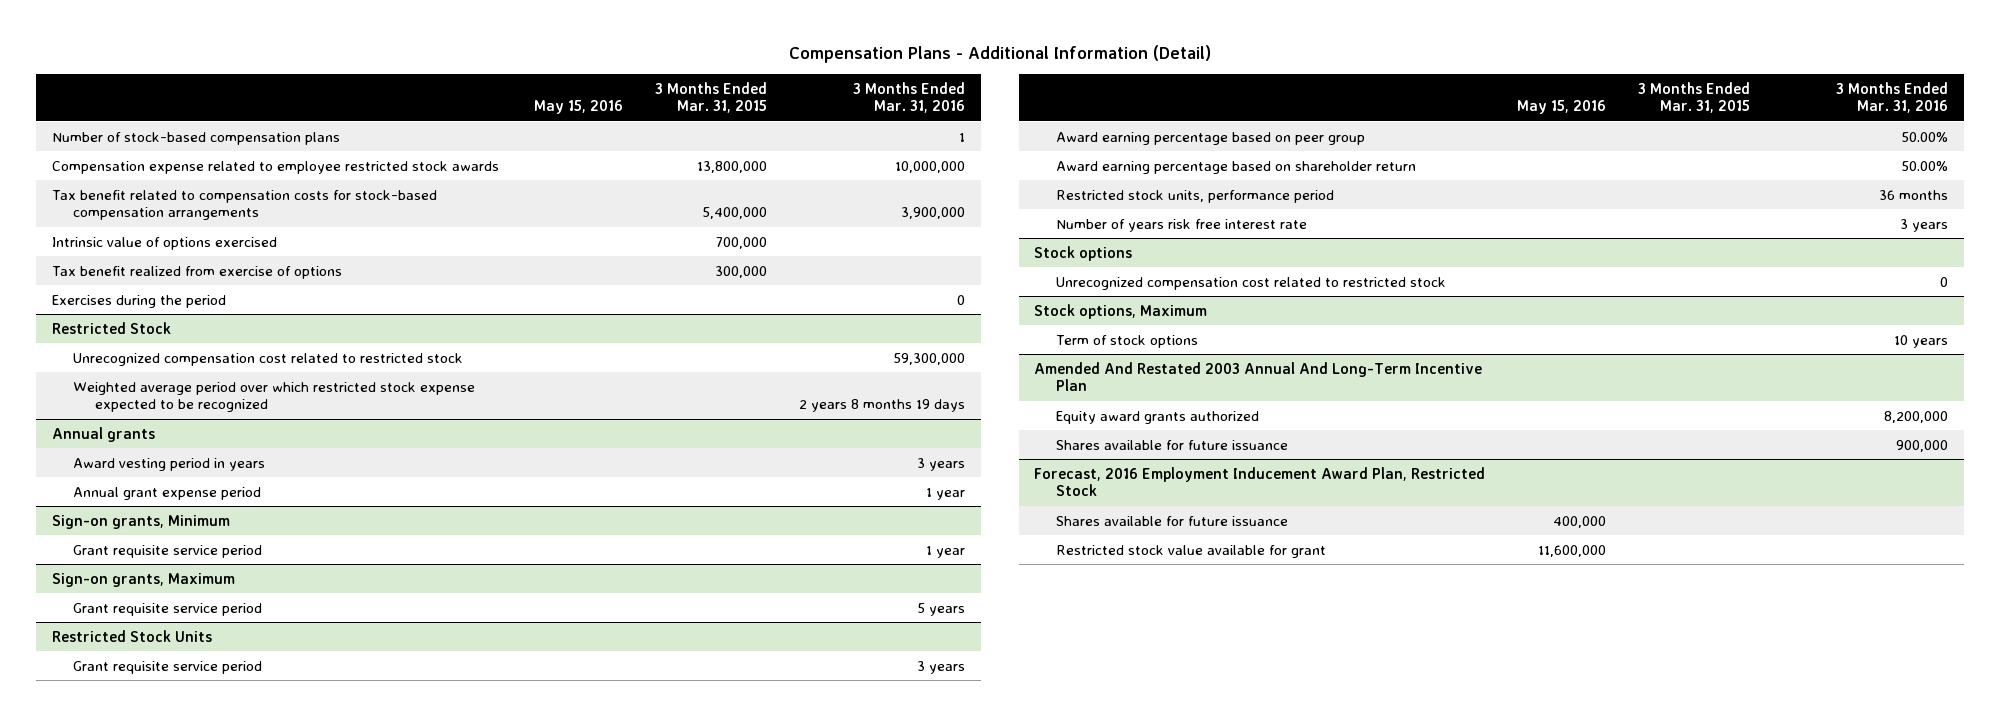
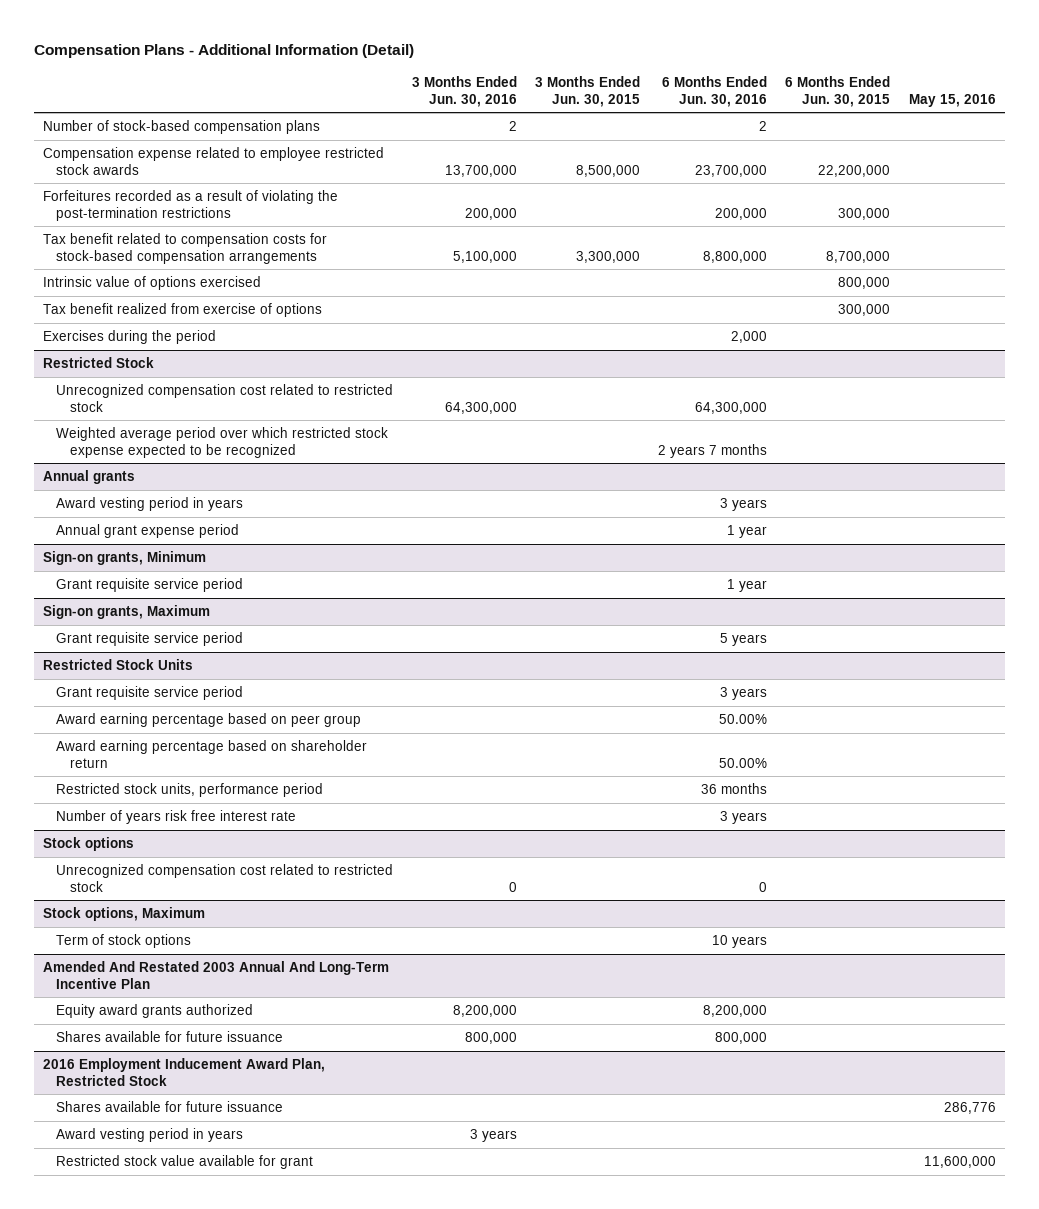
- | May 15, 2016 | 3 Months Ended Mar. 31, 2015 | 3 Months Ended Mar. 31, 2016
+ | 3 Months Ended Jun. 30, 2016 | 3 Months Ended Jun. 30, 2015 | 6 Months Ended Jun. 30, 2016 | 6 Months Ended Jun. 30, 2015 | May 15, 2016
+ Forfeitures recorded as a result of violating the post-termination restrictions | 200,000 | | 200,000 | 300,000 |
- Forecast, 2016 Employment Inducement Award Plan, Restricted Stock
- Shares available for future issuance | 400,000 | |
+ 2016 Employment Inducement Award Plan, Restricted Stock
+ Shares available for future issuance | | | | | 286,776
+ Award vesting period in years | 3 years | | | |

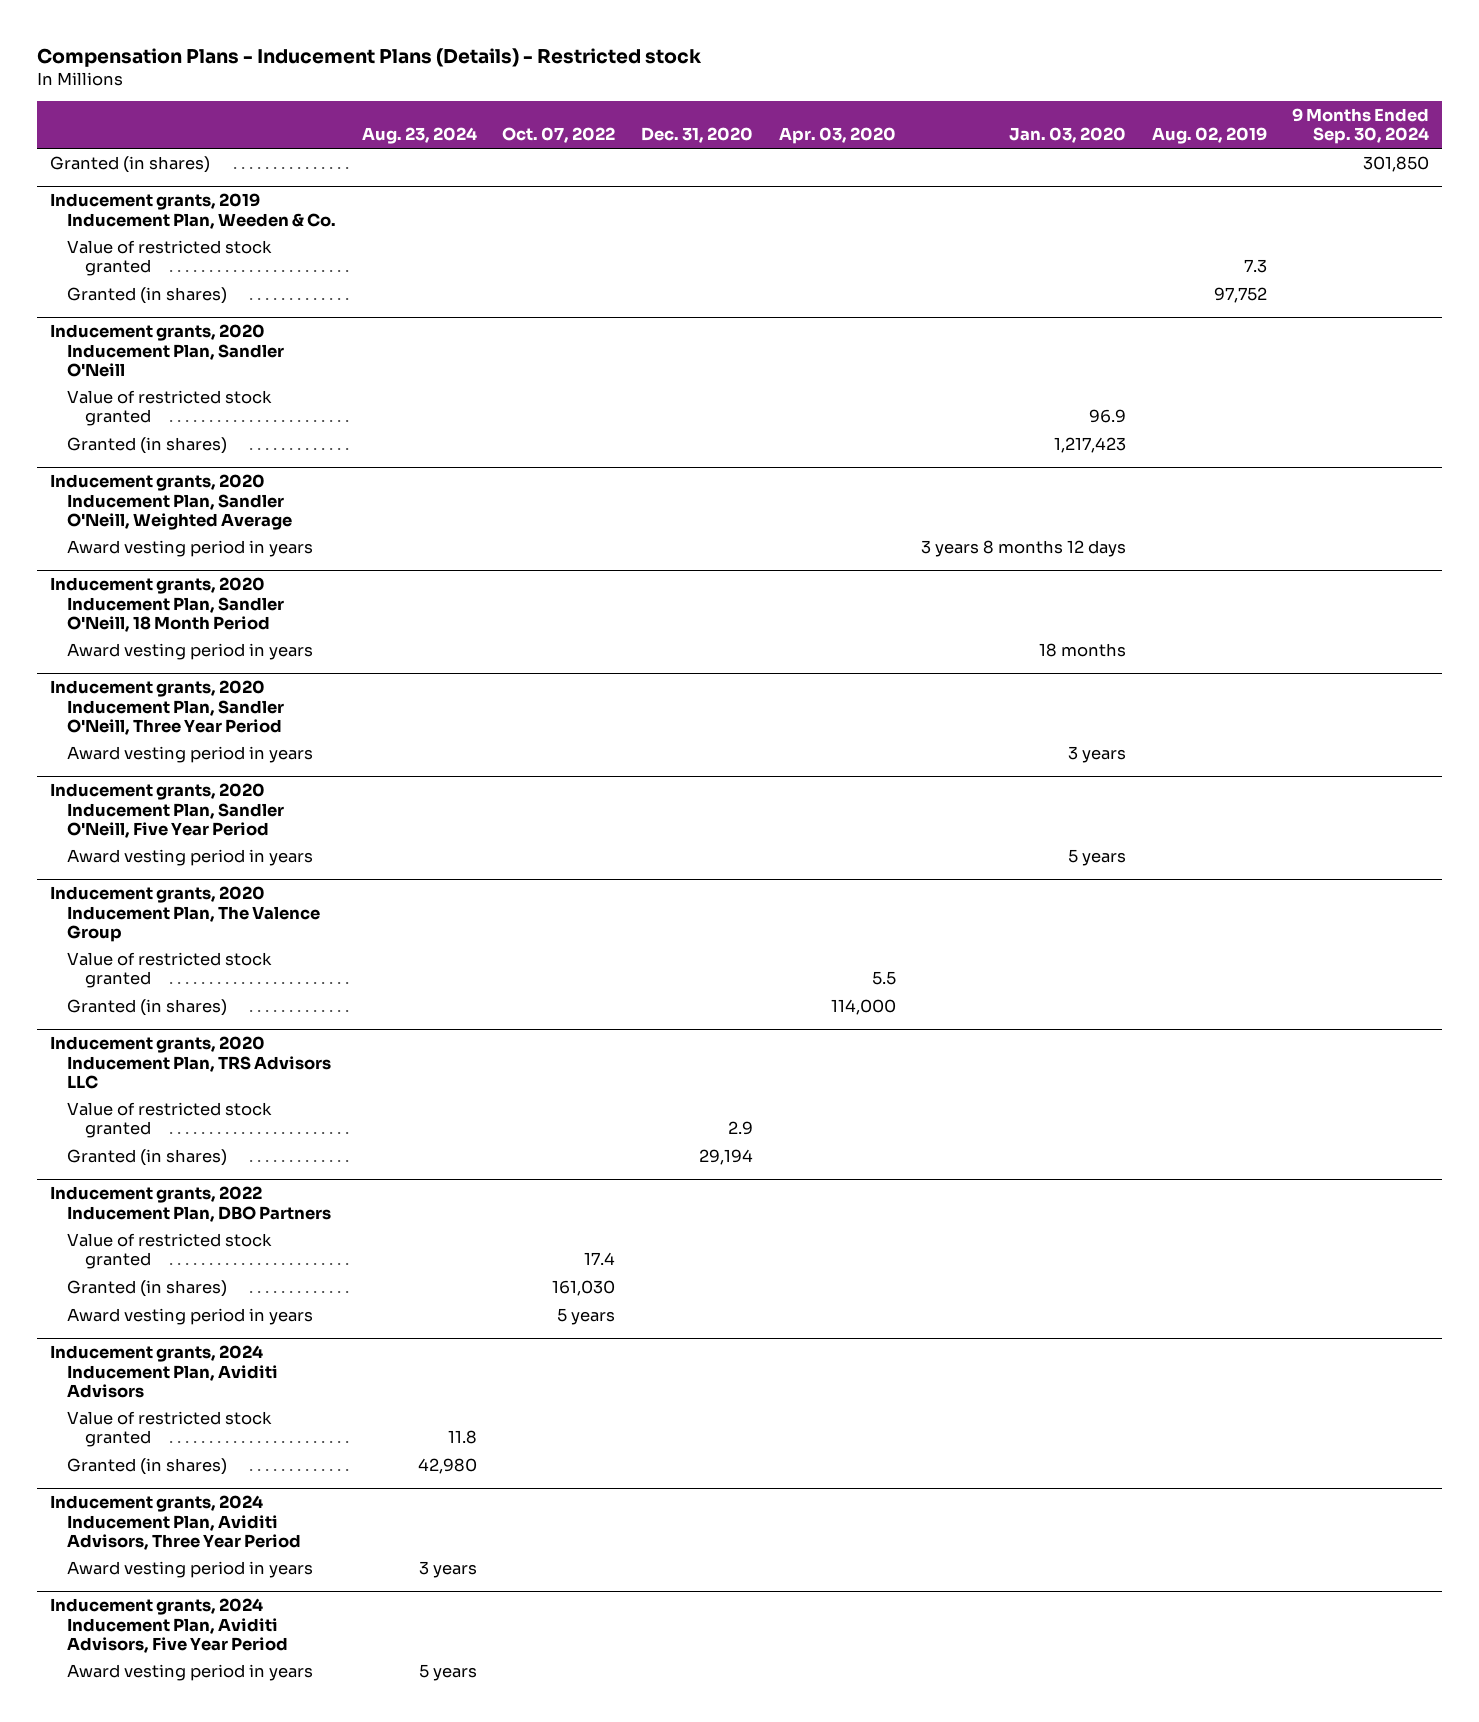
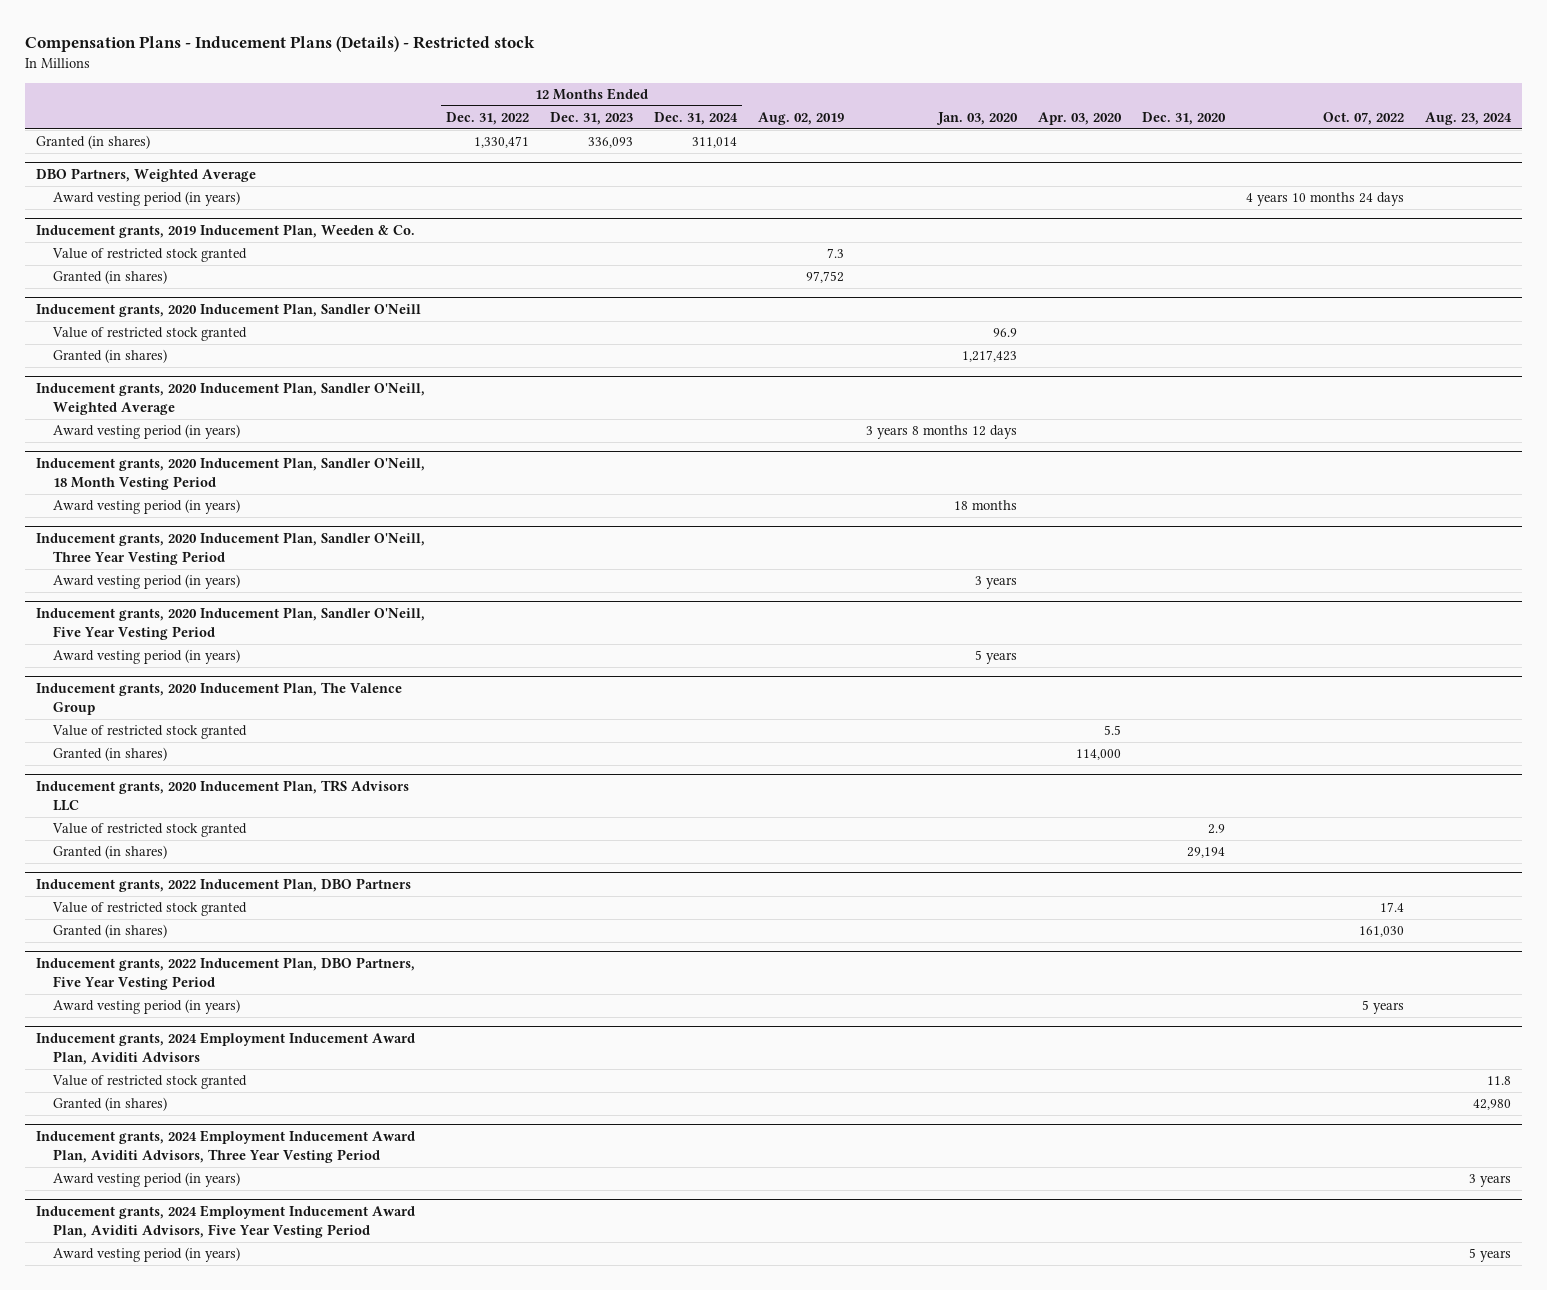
- | Aug. 23, 2024 | Oct. 07, 2022 | Dec. 31, 2020 | Apr. 03, 2020 | Jan. 03, 2020 | Aug. 02, 2019 | 9 Months Ended Sep. 30, 2024
+ | 12 Months Ended Dec. 31, 2022 | 12 Months Ended Dec. 31, 2023 | 12 Months Ended Dec. 31, 2024 | Aug. 02, 2019 | Jan. 03, 2020 | Apr. 03, 2020 | Dec. 31, 2020 | Oct. 07, 2022 | Aug. 23, 2024
+ DBO Partners, Weighted Average
+ Award vesting period (in years) | | | | | | | | 4 years 10 months 24 days |
@ Inducement grants, 2020 Inducement Plan, Sandler O'Neill, Weighted Average
- Award vesting period in years | | | | | 3 years 8 months 12 days | |
- Inducement grants, 2020 Inducement Plan, Sandler O'Neill, 18 Month Period
- Award vesting period in years | | | | | 18 months | |
- Inducement grants, 2020 Inducement Plan, Sandler O'Neill, Three Year Period
- Award vesting period in years | | | | | 3 years | |
- Inducement grants, 2020 Inducement Plan, Sandler O'Neill, Five Year Period
- Award vesting period in years | | | | | 5 years | |
@ Inducement grants, 2020 Inducement Plan, Sandler O'Neill, Weighted Average
+ Award vesting period (in years) | | | | | 3 years 8 months 12 days | | | |
+ Inducement grants, 2020 Inducement Plan, Sandler O'Neill, 18 Month Vesting Period
+ Award vesting period (in years) | | | | | 18 months | | | |
+ Inducement grants, 2020 Inducement Plan, Sandler O'Neill, Three Year Vesting Period
+ Award vesting period (in years) | | | | | 3 years | | | |
+ Inducement grants, 2020 Inducement Plan, Sandler O'Neill, Five Year Vesting Period
+ Award vesting period (in years) | | | | | 5 years | | | |
@ Inducement grants, 2022 Inducement Plan, DBO Partners
- Award vesting period in years | | 5 years | | | | |
- Inducement grants, 2024 Inducement Plan, Aviditi Advisors
+ Inducement grants, 2022 Inducement Plan, DBO Partners, Five Year Vesting Period
+ Award vesting period (in years) | | | | | | | | 5 years |
+ Inducement grants, 2024 Employment Inducement Award Plan, Aviditi Advisors
- Inducement grants, 2024 Inducement Plan, Aviditi Advisors, Three Year Period
- Award vesting period in years | 3 years | | | | | |
- Inducement grants, 2024 Inducement Plan, Aviditi Advisors, Five Year Period
- Award vesting period in years | 5 years | | | | | |
+ Inducement grants, 2024 Employment Inducement Award Plan, Aviditi Advisors, Three Year Vesting Period
+ Award vesting period (in years) | | | | | | | | | 3 years
+ Inducement grants, 2024 Employment Inducement Award Plan, Aviditi Advisors, Five Year Vesting Period
+ Award vesting period (in years) | | | | | | | | | 5 years

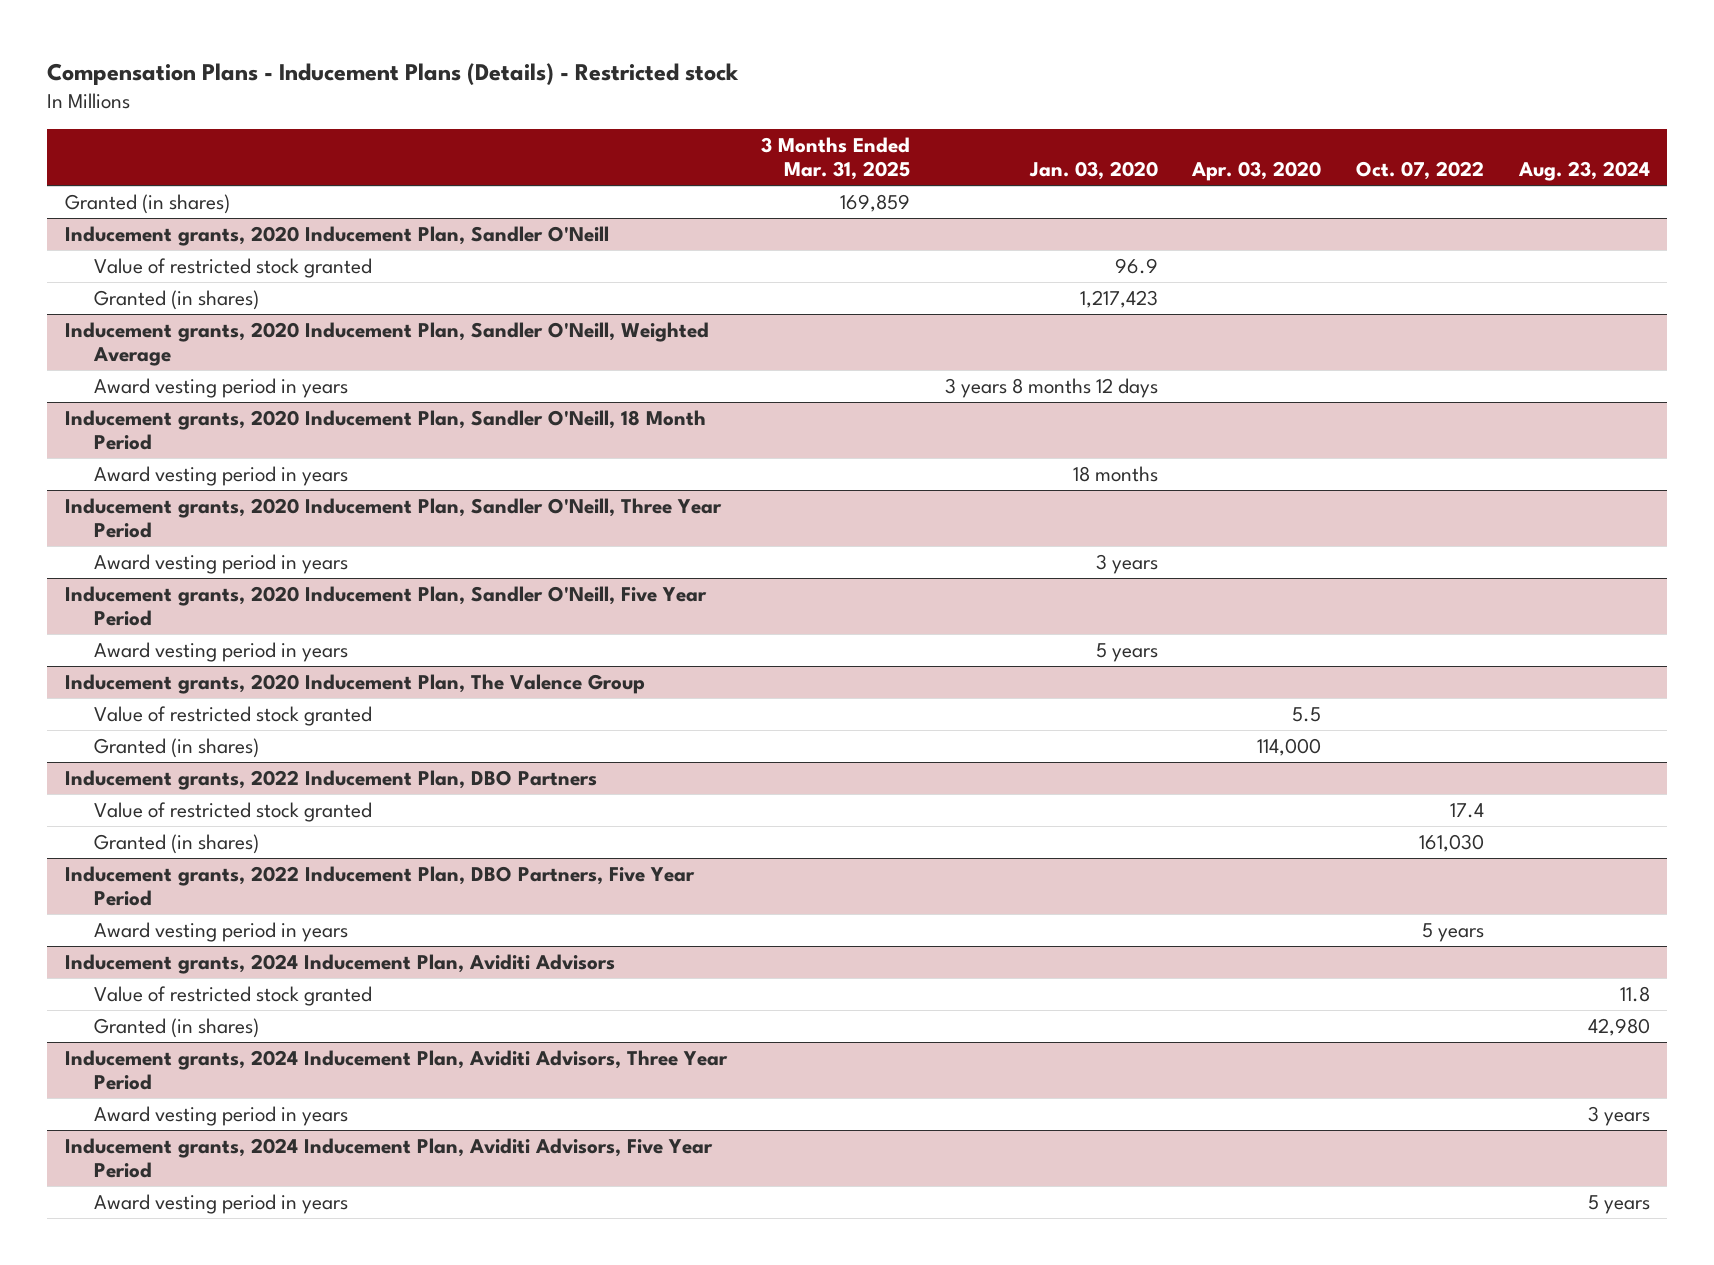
- | 12 Months Ended Dec. 31, 2022 | 12 Months Ended Dec. 31, 2023 | 12 Months Ended Dec. 31, 2024 | Aug. 02, 2019 | Jan. 03, 2020 | Apr. 03, 2020 | Dec. 31, 2020 | Oct. 07, 2022 | Aug. 23, 2024
+ | 3 Months Ended Mar. 31, 2025 | Jan. 03, 2020 | Apr. 03, 2020 | Oct. 07, 2022 | Aug. 23, 2024
- DBO Partners, Weighted Average
- Award vesting period (in years) | | | | | | | | 4 years 10 months 24 days |
- Inducement grants, 2019 Inducement Plan, Weeden & Co.
- Value of restricted stock granted | | | | 7.3 | | | | |
- Granted (in shares) | | | | 97,752 | | | | |
@ Inducement grants, 2020 Inducement Plan, Sandler O'Neill, Weighted Average
- Award vesting period (in years) | | | | | 3 years 8 months 12 days | | | |
- Inducement grants, 2020 Inducement Plan, Sandler O'Neill, 18 Month Vesting Period
- Award vesting period (in years) | | | | | 18 months | | | |
- Inducement grants, 2020 Inducement Plan, Sandler O'Neill, Three Year Vesting Period
- Award vesting period (in years) | | | | | 3 years | | | |
- Inducement grants, 2020 Inducement Plan, Sandler O'Neill, Five Year Vesting Period
- Award vesting period (in years) | | | | | 5 years | | | |
@ Inducement grants, 2020 Inducement Plan, Sandler O'Neill, Weighted Average
+ Award vesting period in years | | 3 years 8 months 12 days | | |
+ Inducement grants, 2020 Inducement Plan, Sandler O'Neill, 18 Month Period
+ Award vesting period in years | | 18 months | | |
+ Inducement grants, 2020 Inducement Plan, Sandler O'Neill, Three Year Period
+ Award vesting period in years | | 3 years | | |
+ Inducement grants, 2020 Inducement Plan, Sandler O'Neill, Five Year Period
+ Award vesting period in years | | 5 years | | |
- Inducement grants, 2020 Inducement Plan, TRS Advisors LLC
- Value of restricted stock granted | | | | | | | 2.9 | |
- Granted (in shares) | | | | | | | 29,194 | |
- Inducement grants, 2022 Inducement Plan, DBO Partners, Five Year Vesting Period
- Award vesting period (in years) | | | | | | | | 5 years |
- Inducement grants, 2024 Employment Inducement Award Plan, Aviditi Advisors
+ Inducement grants, 2022 Inducement Plan, DBO Partners, Five Year Period
+ Award vesting period in years | | | | 5 years |
+ Inducement grants, 2024 Inducement Plan, Aviditi Advisors
- Inducement grants, 2024 Employment Inducement Award Plan, Aviditi Advisors, Three Year Vesting Period
- Award vesting period (in years) | | | | | | | | | 3 years
- Inducement grants, 2024 Employment Inducement Award Plan, Aviditi Advisors, Five Year Vesting Period
- Award vesting period (in years) | | | | | | | | | 5 years
+ Inducement grants, 2024 Inducement Plan, Aviditi Advisors, Three Year Period
+ Award vesting period in years | | | | | 3 years
+ Inducement grants, 2024 Inducement Plan, Aviditi Advisors, Five Year Period
+ Award vesting period in years | | | | | 5 years

